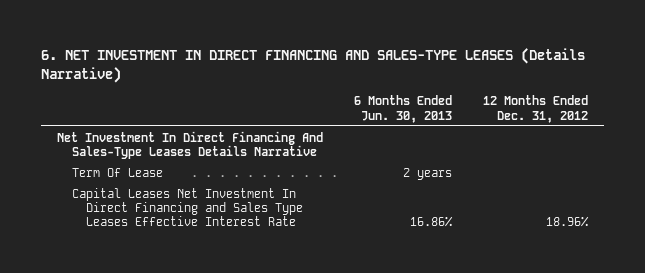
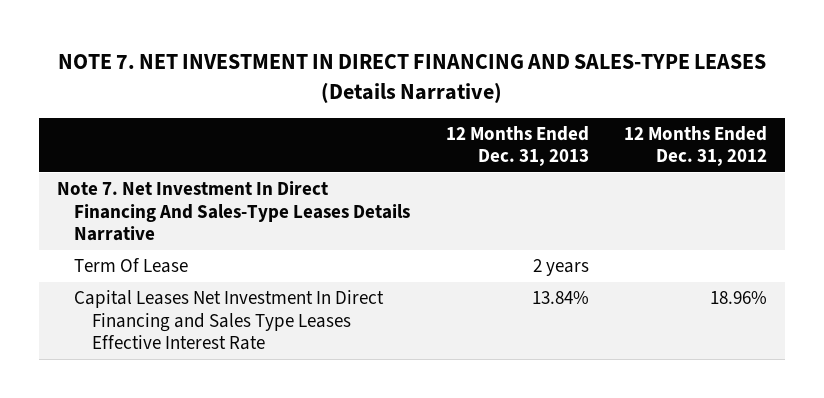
- 6. NET INVESTMENT IN DIRECT FINANCING AND SALES-TYPE LEASES (Details Narrative)
+ NOTE 7. NET INVESTMENT IN DIRECT FINANCING AND SALES-TYPE LEASES (Details Narrative)
- | 6 Months Ended Jun. 30, 2013 | 12 Months Ended Dec. 31, 2012
+ | 12 Months Ended Dec. 31, 2013 | 12 Months Ended Dec. 31, 2012
- Net Investment In Direct Financing And Sales-Type Leases Details Narrative
+ Note 7. Net Investment In Direct Financing And Sales-Type Leases Details Narrative

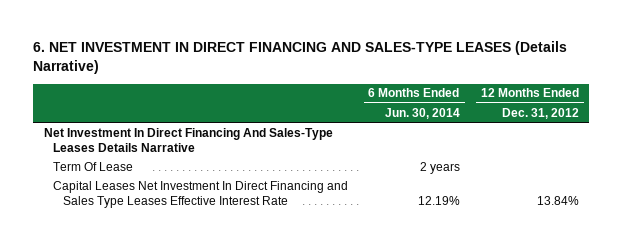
- NOTE 7. NET INVESTMENT IN DIRECT FINANCING AND SALES-TYPE LEASES (Details Narrative)
+ 6. NET INVESTMENT IN DIRECT FINANCING AND SALES-TYPE LEASES (Details Narrative)
- | 12 Months Ended Dec. 31, 2013 | 12 Months Ended Dec. 31, 2012
+ | 6 Months Ended Jun. 30, 2014 | 12 Months Ended Dec. 31, 2012
- Note 7. Net Investment In Direct Financing And Sales-Type Leases Details Narrative
+ Net Investment In Direct Financing And Sales-Type Leases Details Narrative
- Capital Leases Net Investment In Direct Financing and Sales Type Leases Effective Interest Rate | 13.84% | 18.96%
+ Capital Leases Net Investment In Direct Financing and Sales Type Leases Effective Interest Rate | 12.19% | 13.84%

